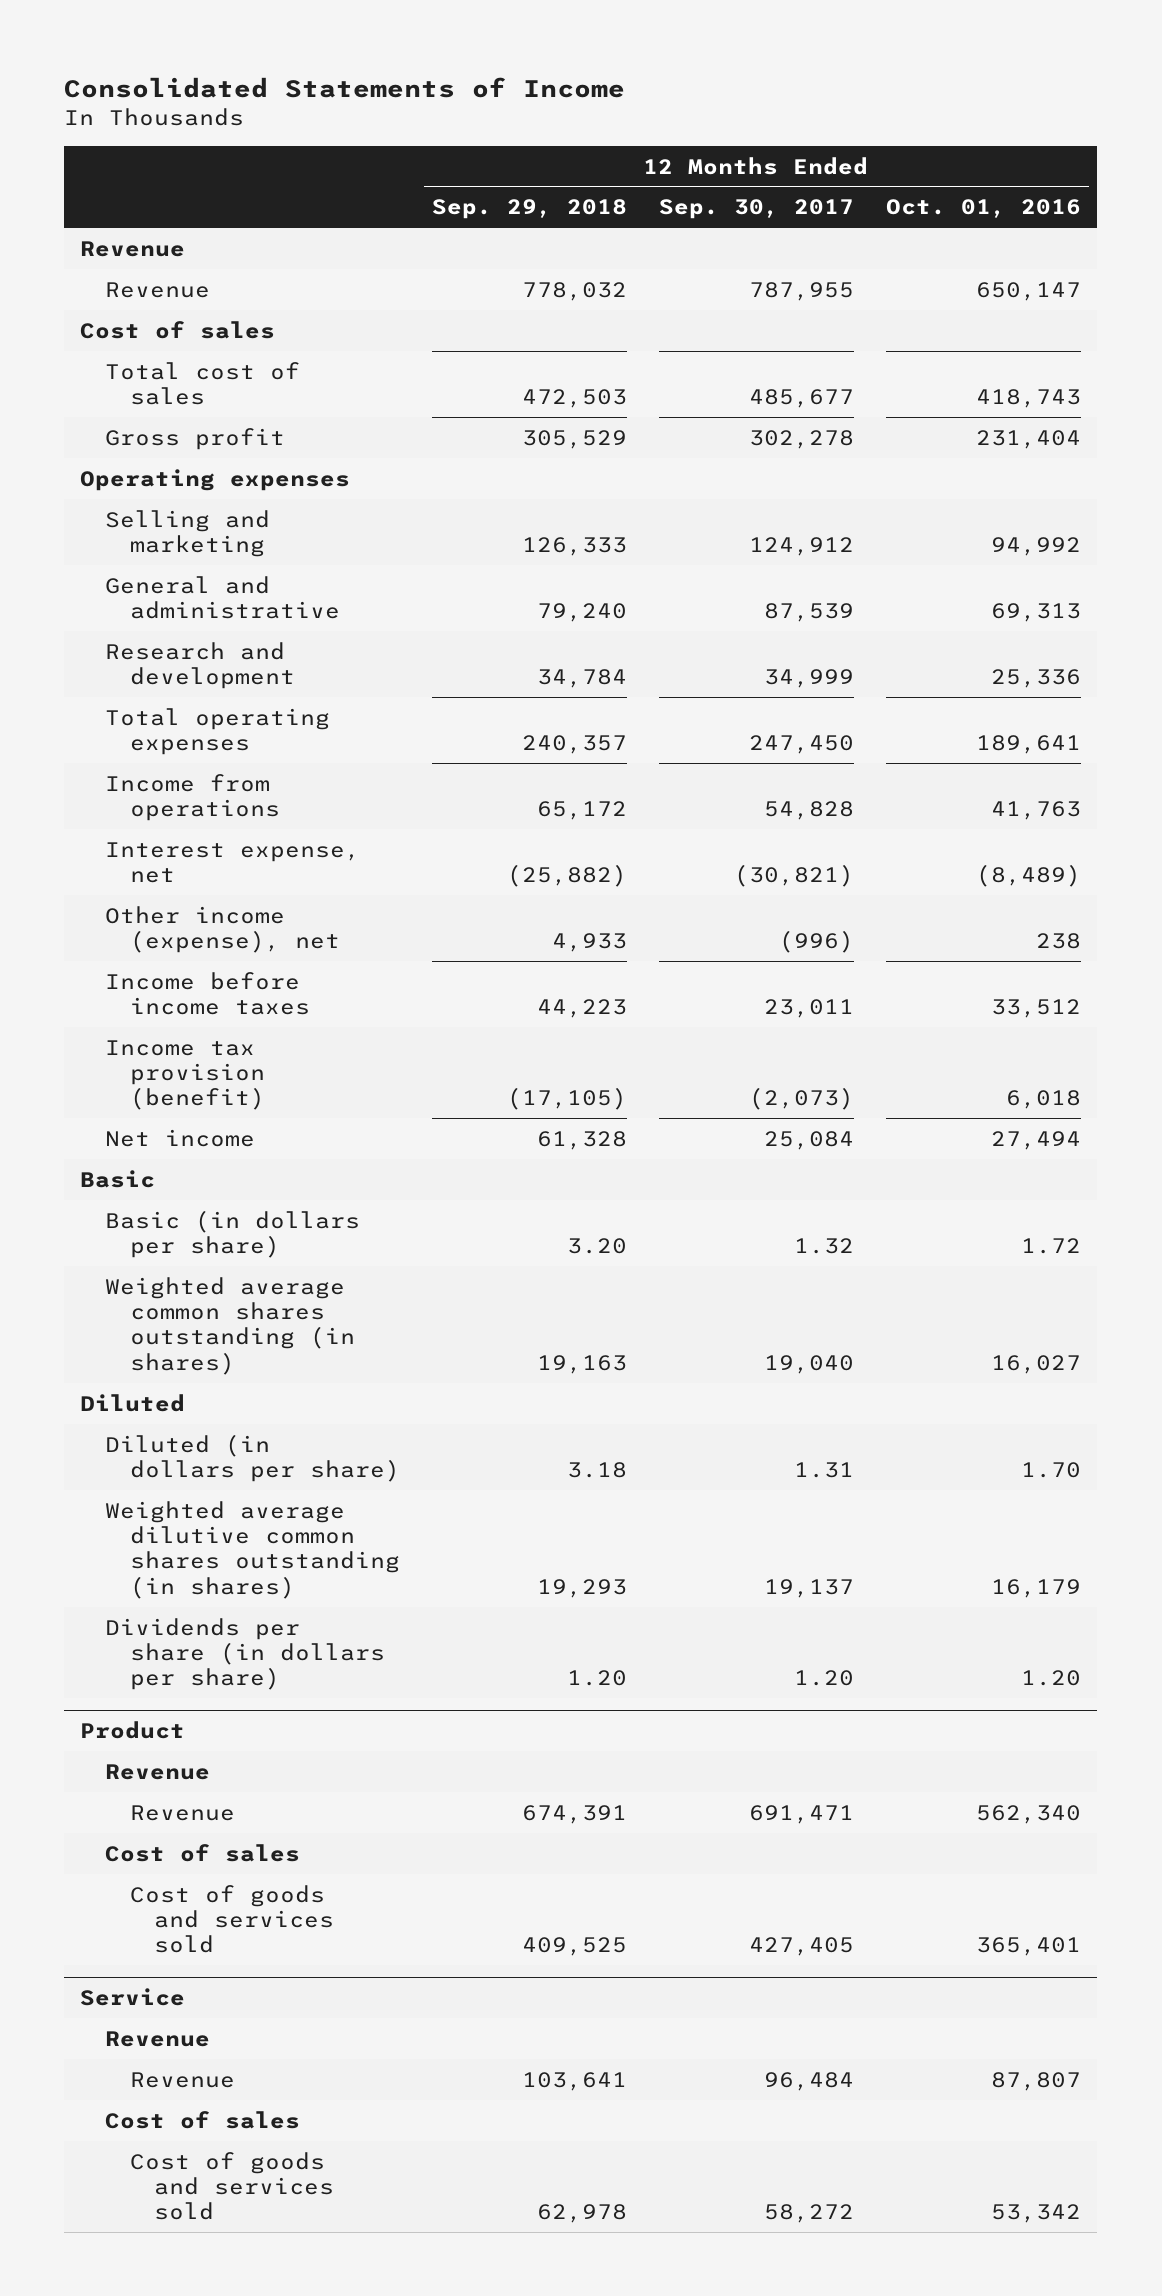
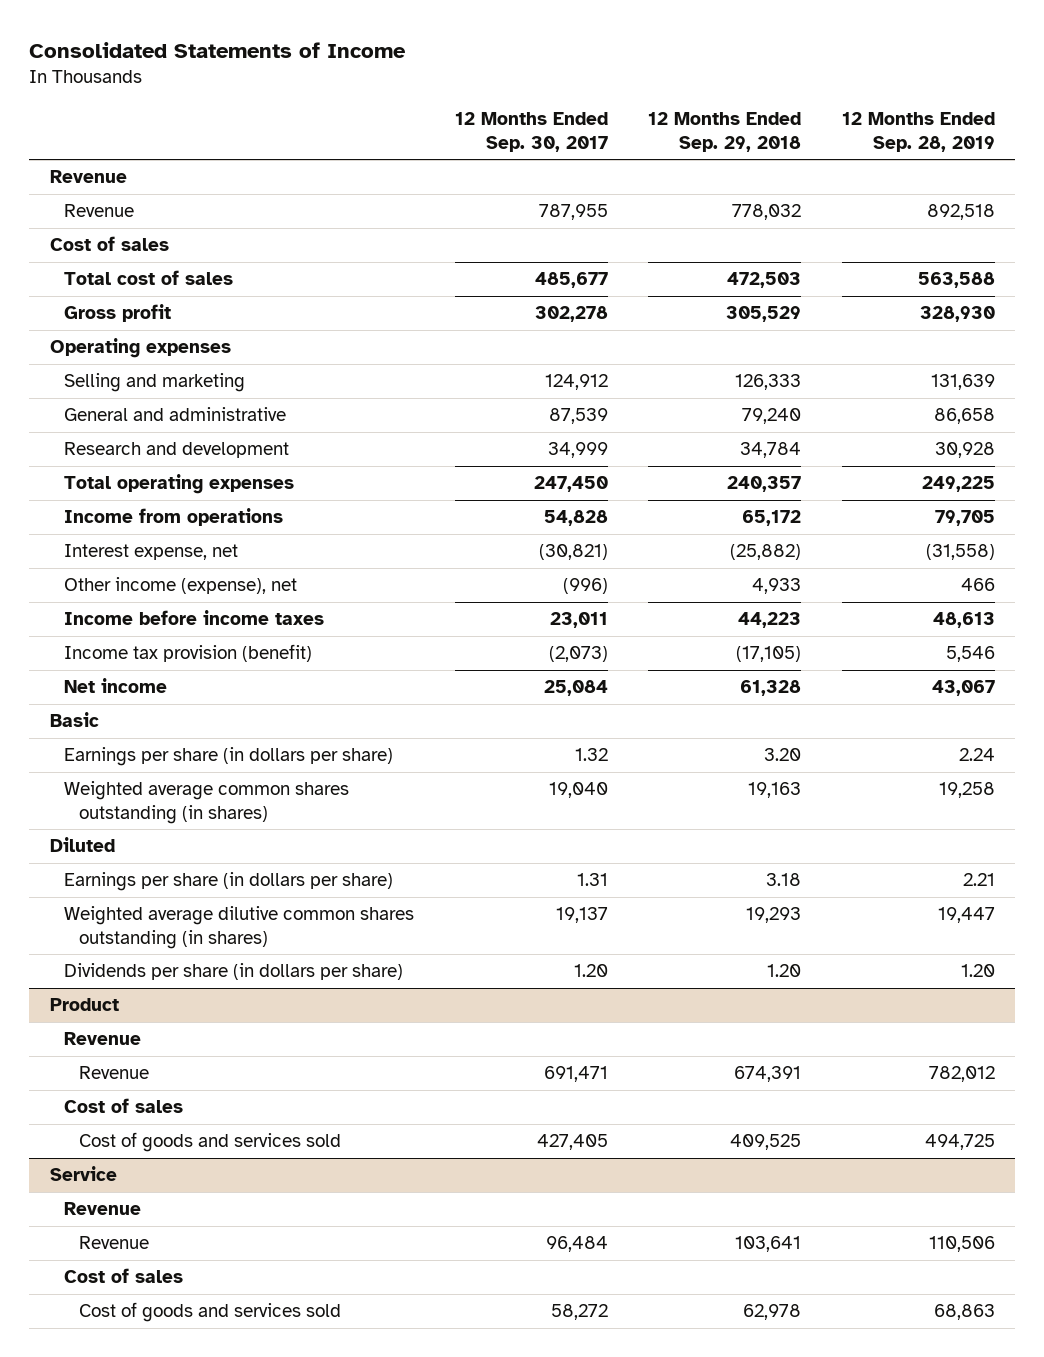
- | 12 Months Ended Sep. 29, 2018 | 12 Months Ended Sep. 30, 2017 | 12 Months Ended Oct. 01, 2016
+ | 12 Months Ended Sep. 30, 2017 | 12 Months Ended Sep. 29, 2018 | 12 Months Ended Sep. 28, 2019
- Basic (in dollars per share) | 3.20 | 1.32 | 1.72
+ Earnings per share (in dollars per share) | 1.32 | 3.20 | 2.24
- Diluted (in dollars per share) | 3.18 | 1.31 | 1.70
+ Earnings per share (in dollars per share) | 1.31 | 3.18 | 2.21

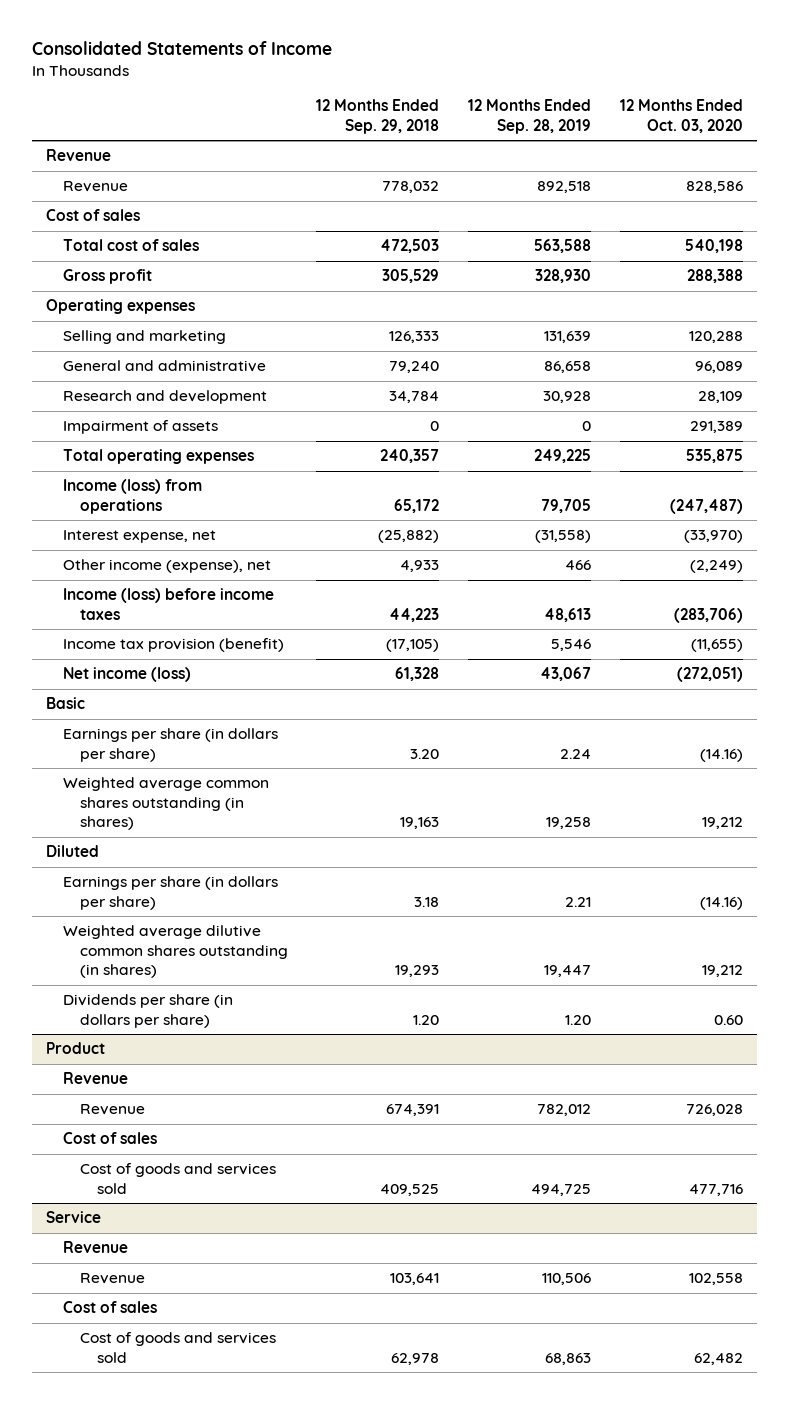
- | 12 Months Ended Sep. 30, 2017 | 12 Months Ended Sep. 29, 2018 | 12 Months Ended Sep. 28, 2019
+ | 12 Months Ended Sep. 29, 2018 | 12 Months Ended Sep. 28, 2019 | 12 Months Ended Oct. 03, 2020
+ Impairment of assets | 0 | 0 | 291,389
- Income from operations | 54,828 | 65,172 | 79,705
+ Income (loss) from operations | 65,172 | 79,705 | (247,487)
- Income before income taxes | 23,011 | 44,223 | 48,613
+ Income (loss) before income taxes | 44,223 | 48,613 | (283,706)
- Net income | 25,084 | 61,328 | 43,067
+ Net income (loss) | 61,328 | 43,067 | (272,051)

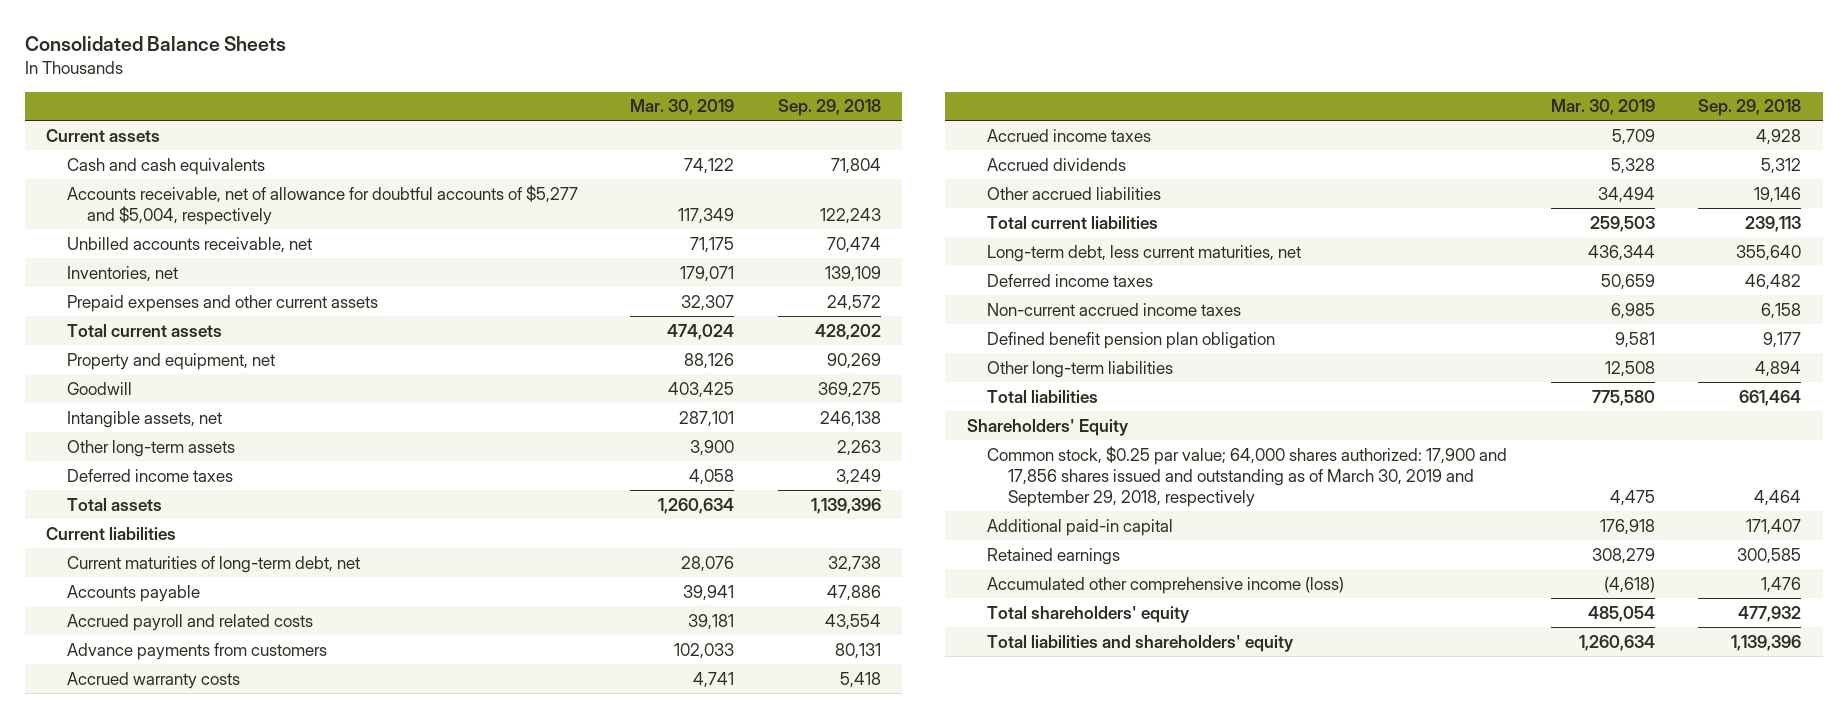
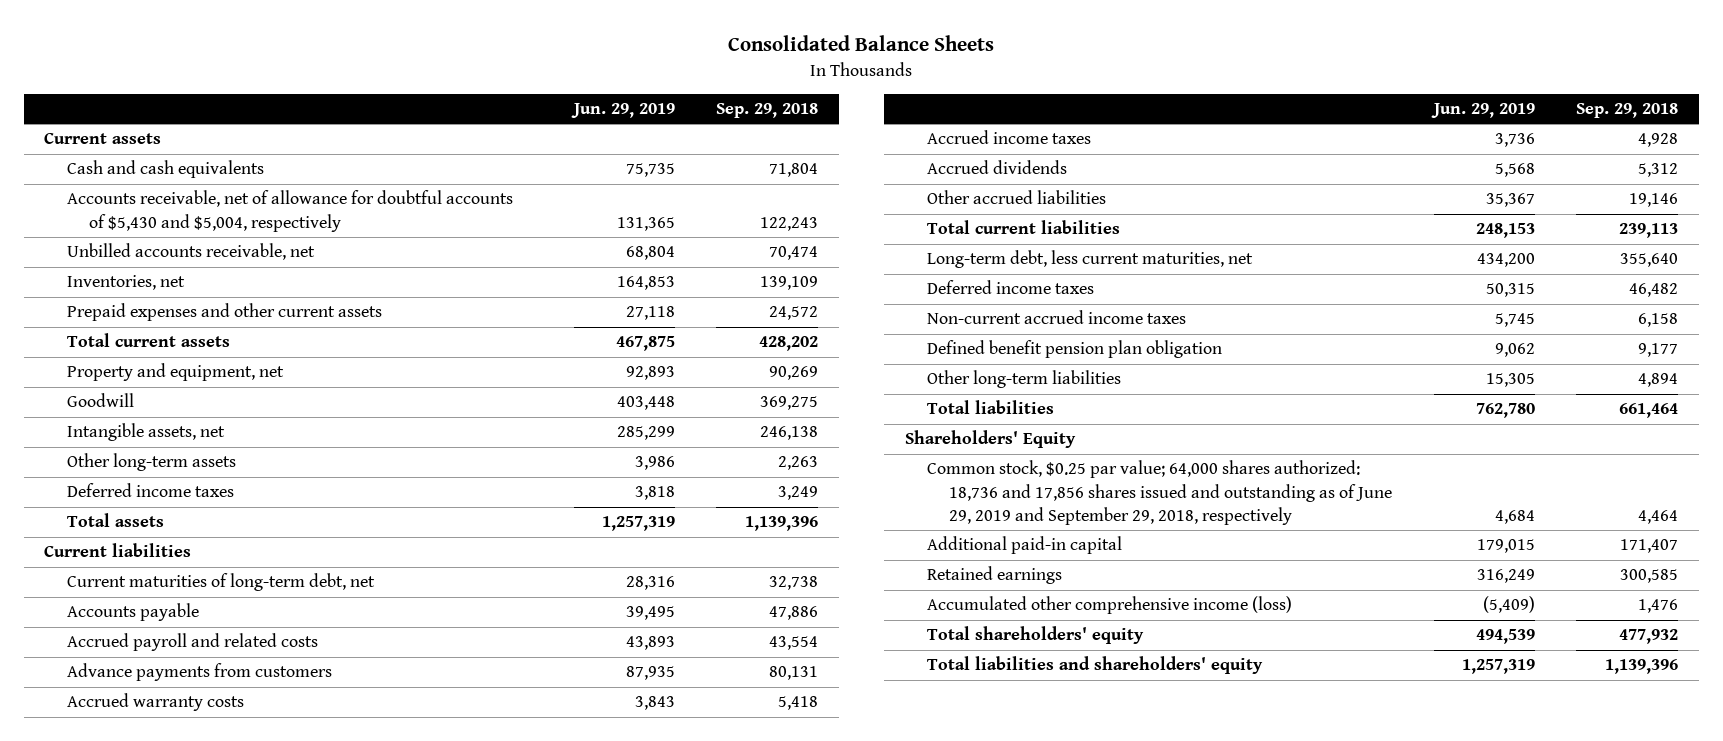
- | Mar. 30, 2019 | Sep. 29, 2018
+ | Jun. 29, 2019 | Sep. 29, 2018
- Accounts receivable, net of allowance for doubtful accounts of $5,277 and $5,004, respectively | 117,349 | 122,243
+ Accounts receivable, net of allowance for doubtful accounts of $5,430 and $5,004, respectively | 131,365 | 122,243
- Common stock, $0.25 par value; 64,000 shares authorized: 17,900 and 17,856 shares issued and outstanding as of March 30, 2019 and September 29, 2018, respectively | 4,475 | 4,464
+ Common stock, $0.25 par value; 64,000 shares authorized: 18,736 and 17,856 shares issued and outstanding as of June 29, 2019 and September 29, 2018, respectively | 4,684 | 4,464

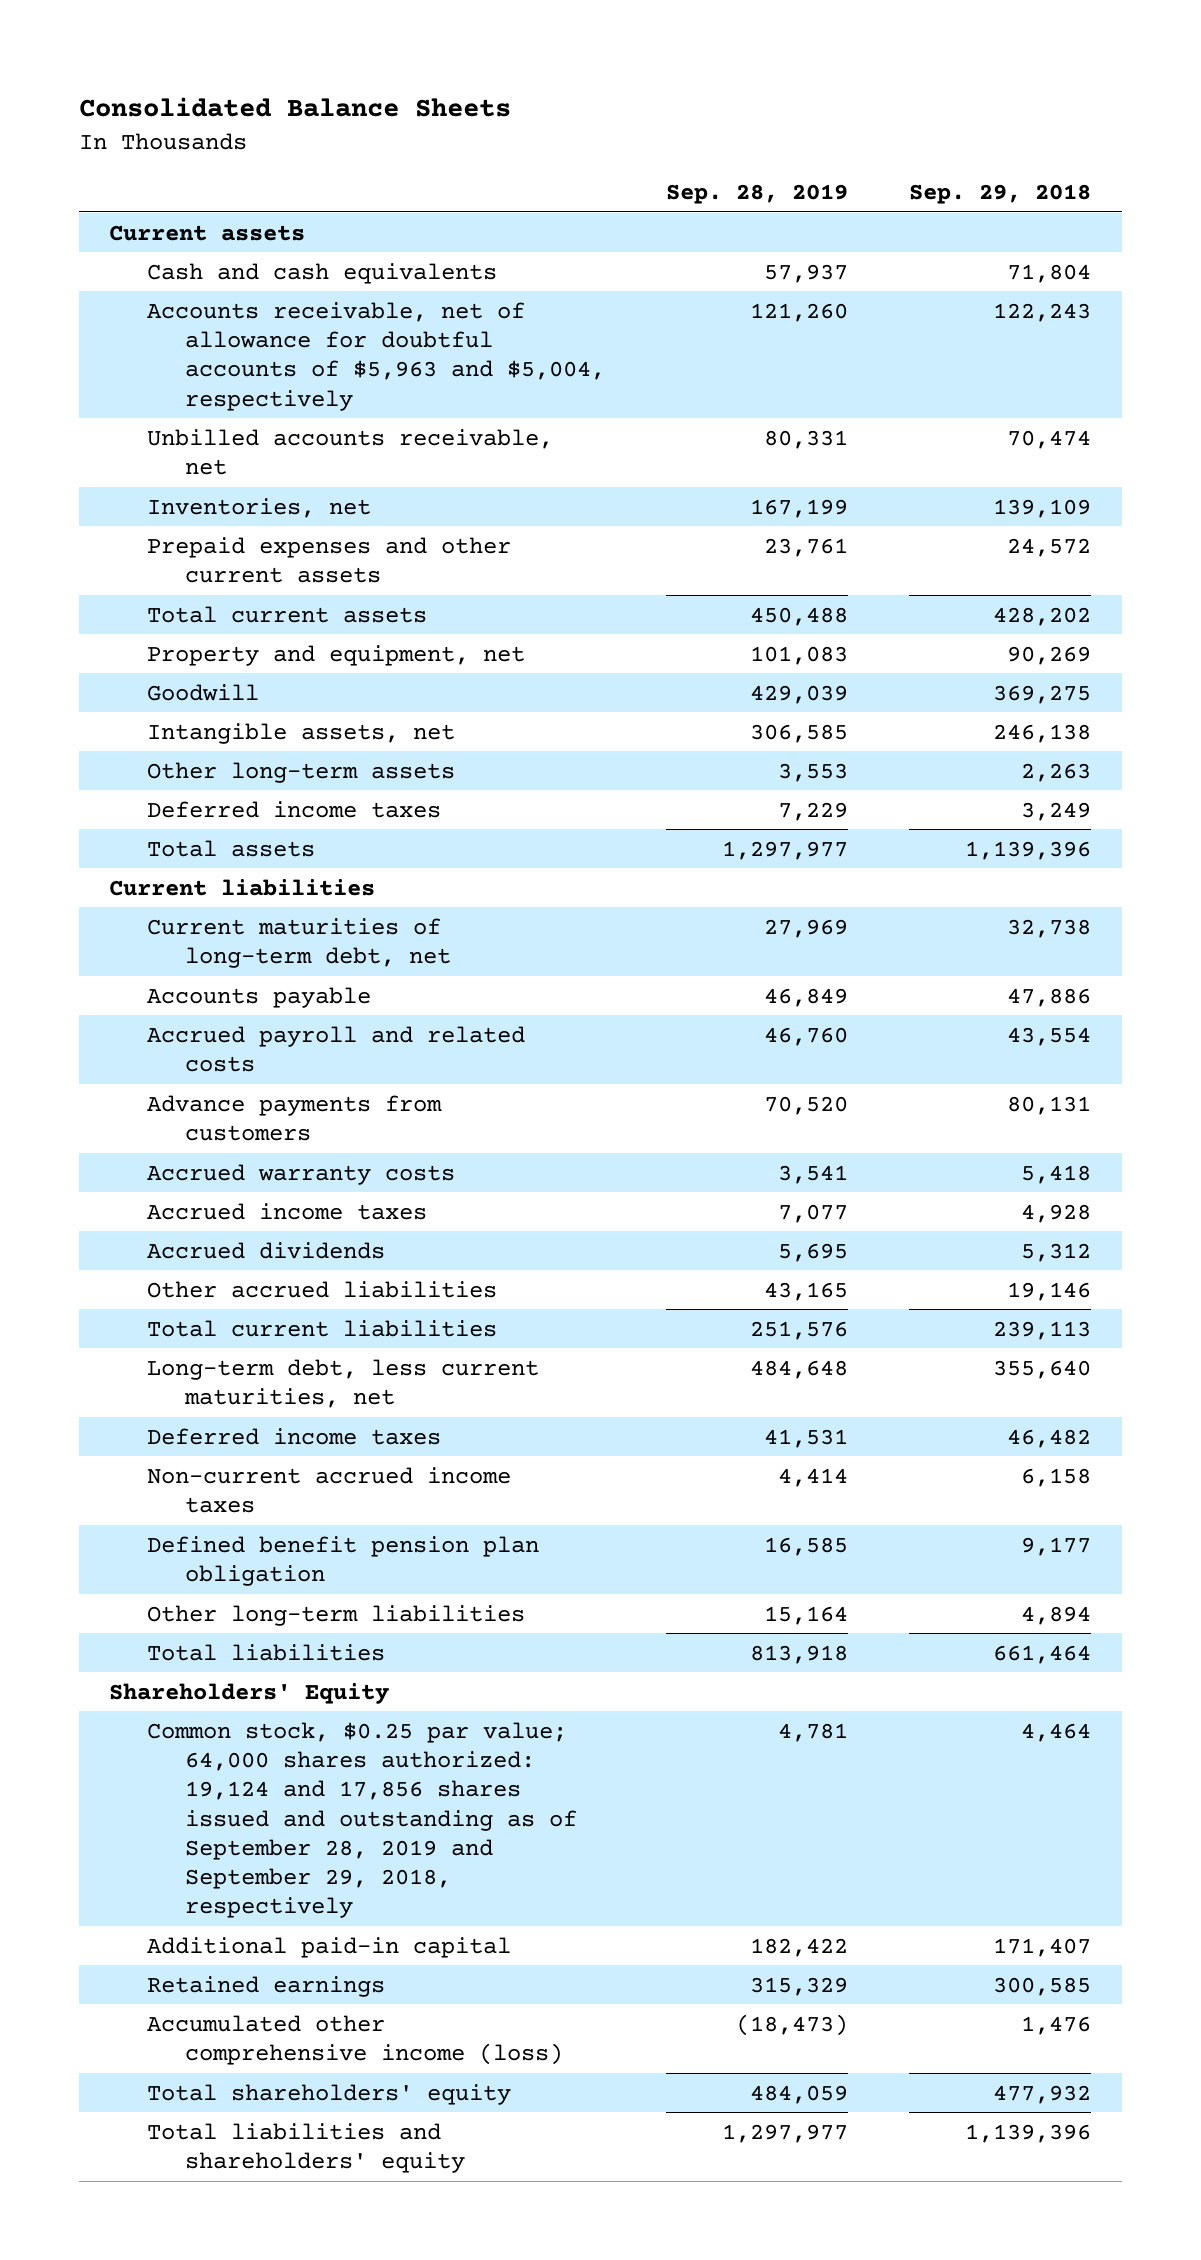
- | Jun. 29, 2019 | Sep. 29, 2018
+ | Sep. 28, 2019 | Sep. 29, 2018
- Accounts receivable, net of allowance for doubtful accounts of $5,430 and $5,004, respectively | 131,365 | 122,243
+ Accounts receivable, net of allowance for doubtful accounts of $5,963 and $5,004, respectively | 121,260 | 122,243
- Common stock, $0.25 par value; 64,000 shares authorized: 18,736 and 17,856 shares issued and outstanding as of June 29, 2019 and September 29, 2018, respectively | 4,684 | 4,464
+ Common stock, $0.25 par value; 64,000 shares authorized: 19,124 and 17,856 shares issued and outstanding as of September 28, 2019 and September 29, 2018, respectively | 4,781 | 4,464

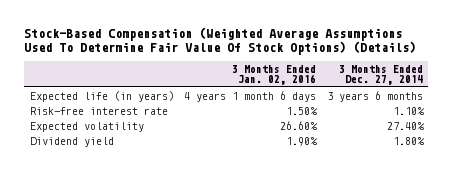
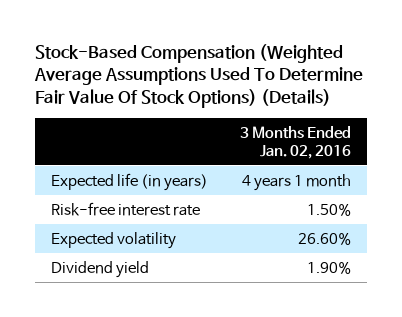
- | 3 Months Ended Jan. 02, 2016 | 3 Months Ended Dec. 27, 2014
+ | 3 Months Ended Jan. 02, 2016
- Expected life (in years) | 4 years 1 month 6 days | 3 years 6 months
+ Expected life (in years) | 4 years 1 month

